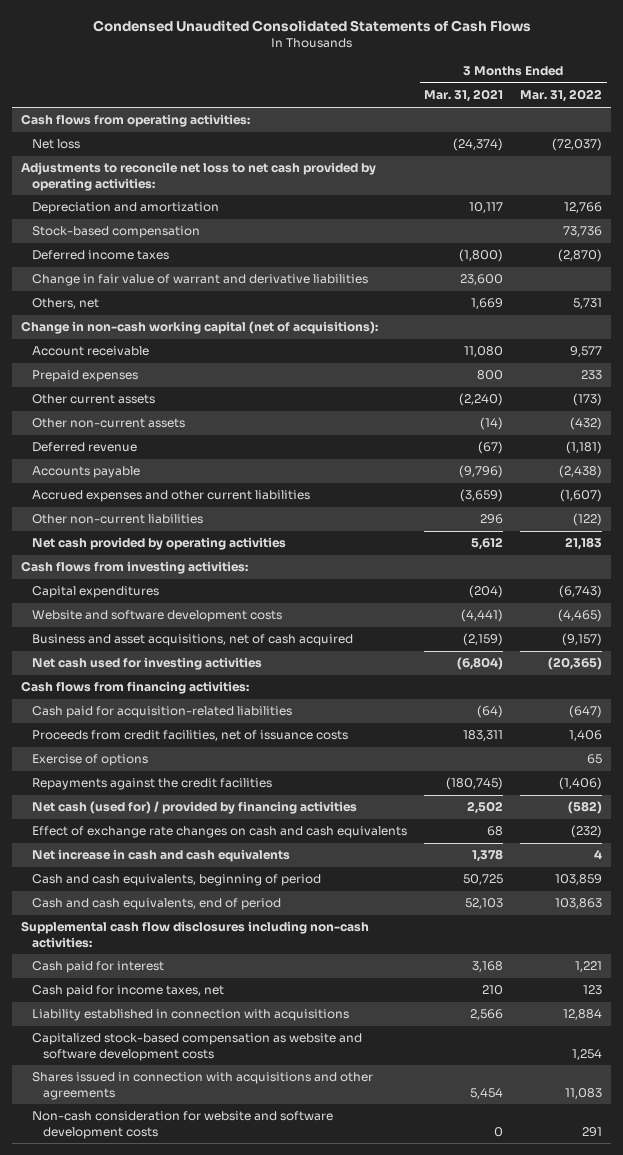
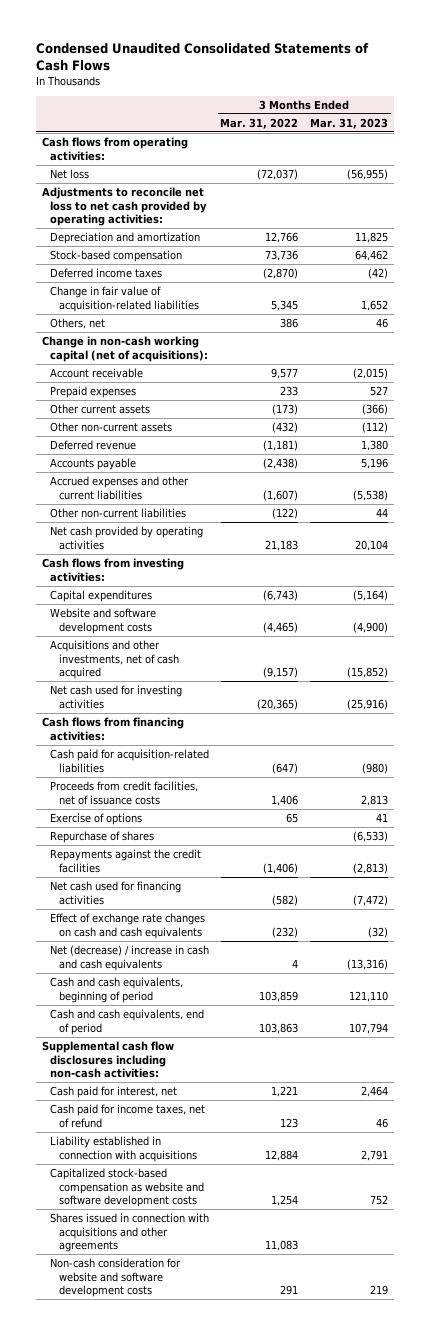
- | 3 Months Ended Mar. 31, 2021 | 3 Months Ended Mar. 31, 2022
+ | 3 Months Ended Mar. 31, 2022 | 3 Months Ended Mar. 31, 2023
- Change in fair value of warrant and derivative liabilities | 23,600 |
- Others, net | 1,669 | 5,731
+ Change in fair value of acquisition-related liabilities | 5,345 | 1,652
+ Others, net | 386 | 46
- Business and asset acquisitions, net of cash acquired | (2,159) | (9,157)
+ Acquisitions and other investments, net of cash acquired | (9,157) | (15,852)
+ Repurchase of shares | | (6,533)
- Net cash (used for) / provided by financing activities | 2,502 | (582)
+ Net cash used for financing activities | (582) | (7,472)
- Net increase in cash and cash equivalents | 1,378 | 4
+ Net (decrease) / increase in cash and cash equivalents | 4 | (13,316)
- Cash paid for interest | 3,168 | 1,221
- Cash paid for income taxes, net | 210 | 123
+ Cash paid for interest, net | 1,221 | 2,464
+ Cash paid for income taxes, net of refund | 123 | 46

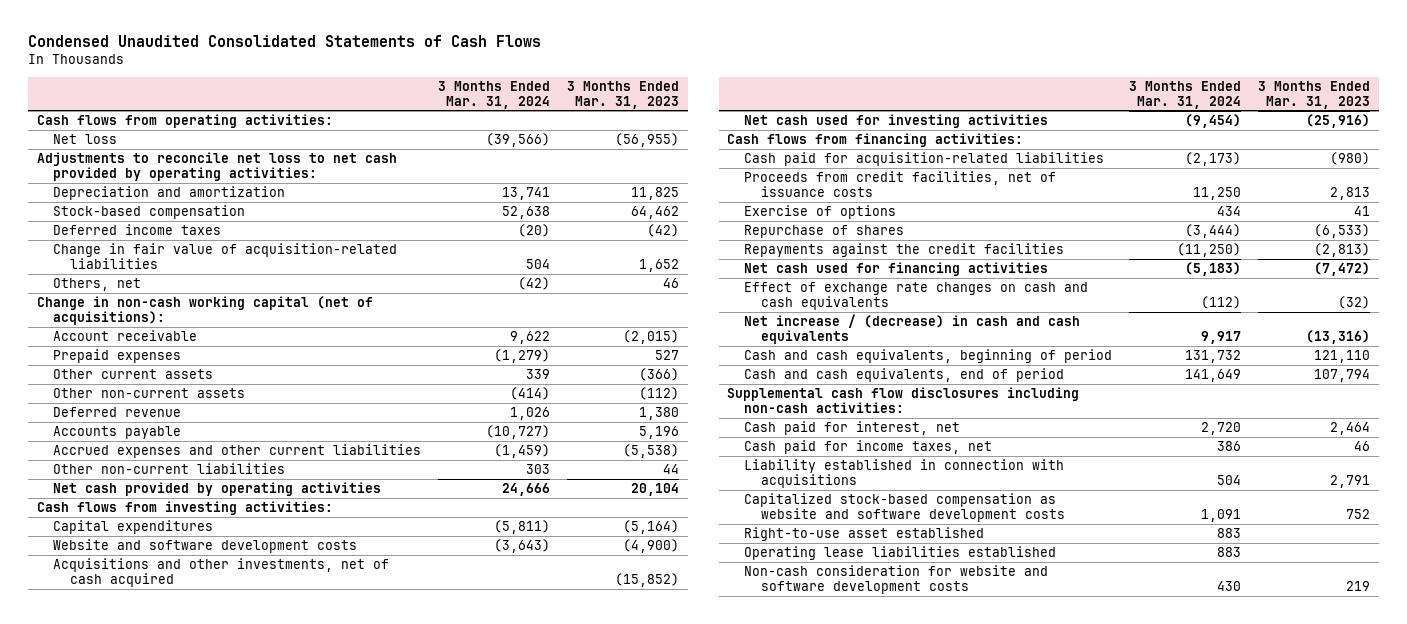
- | 3 Months Ended Mar. 31, 2022 | 3 Months Ended Mar. 31, 2023
+ | 3 Months Ended Mar. 31, 2024 | 3 Months Ended Mar. 31, 2023
- Net (decrease) / increase in cash and cash equivalents | 4 | (13,316)
+ Net increase / (decrease) in cash and cash equivalents | 9,917 | (13,316)
- Cash paid for income taxes, net of refund | 123 | 46
+ Cash paid for income taxes, net | 386 | 46
- Shares issued in connection with acquisitions and other agreements | 11,083 |
+ Right-to-use asset established | 883 |
+ Operating lease liabilities established | 883 |

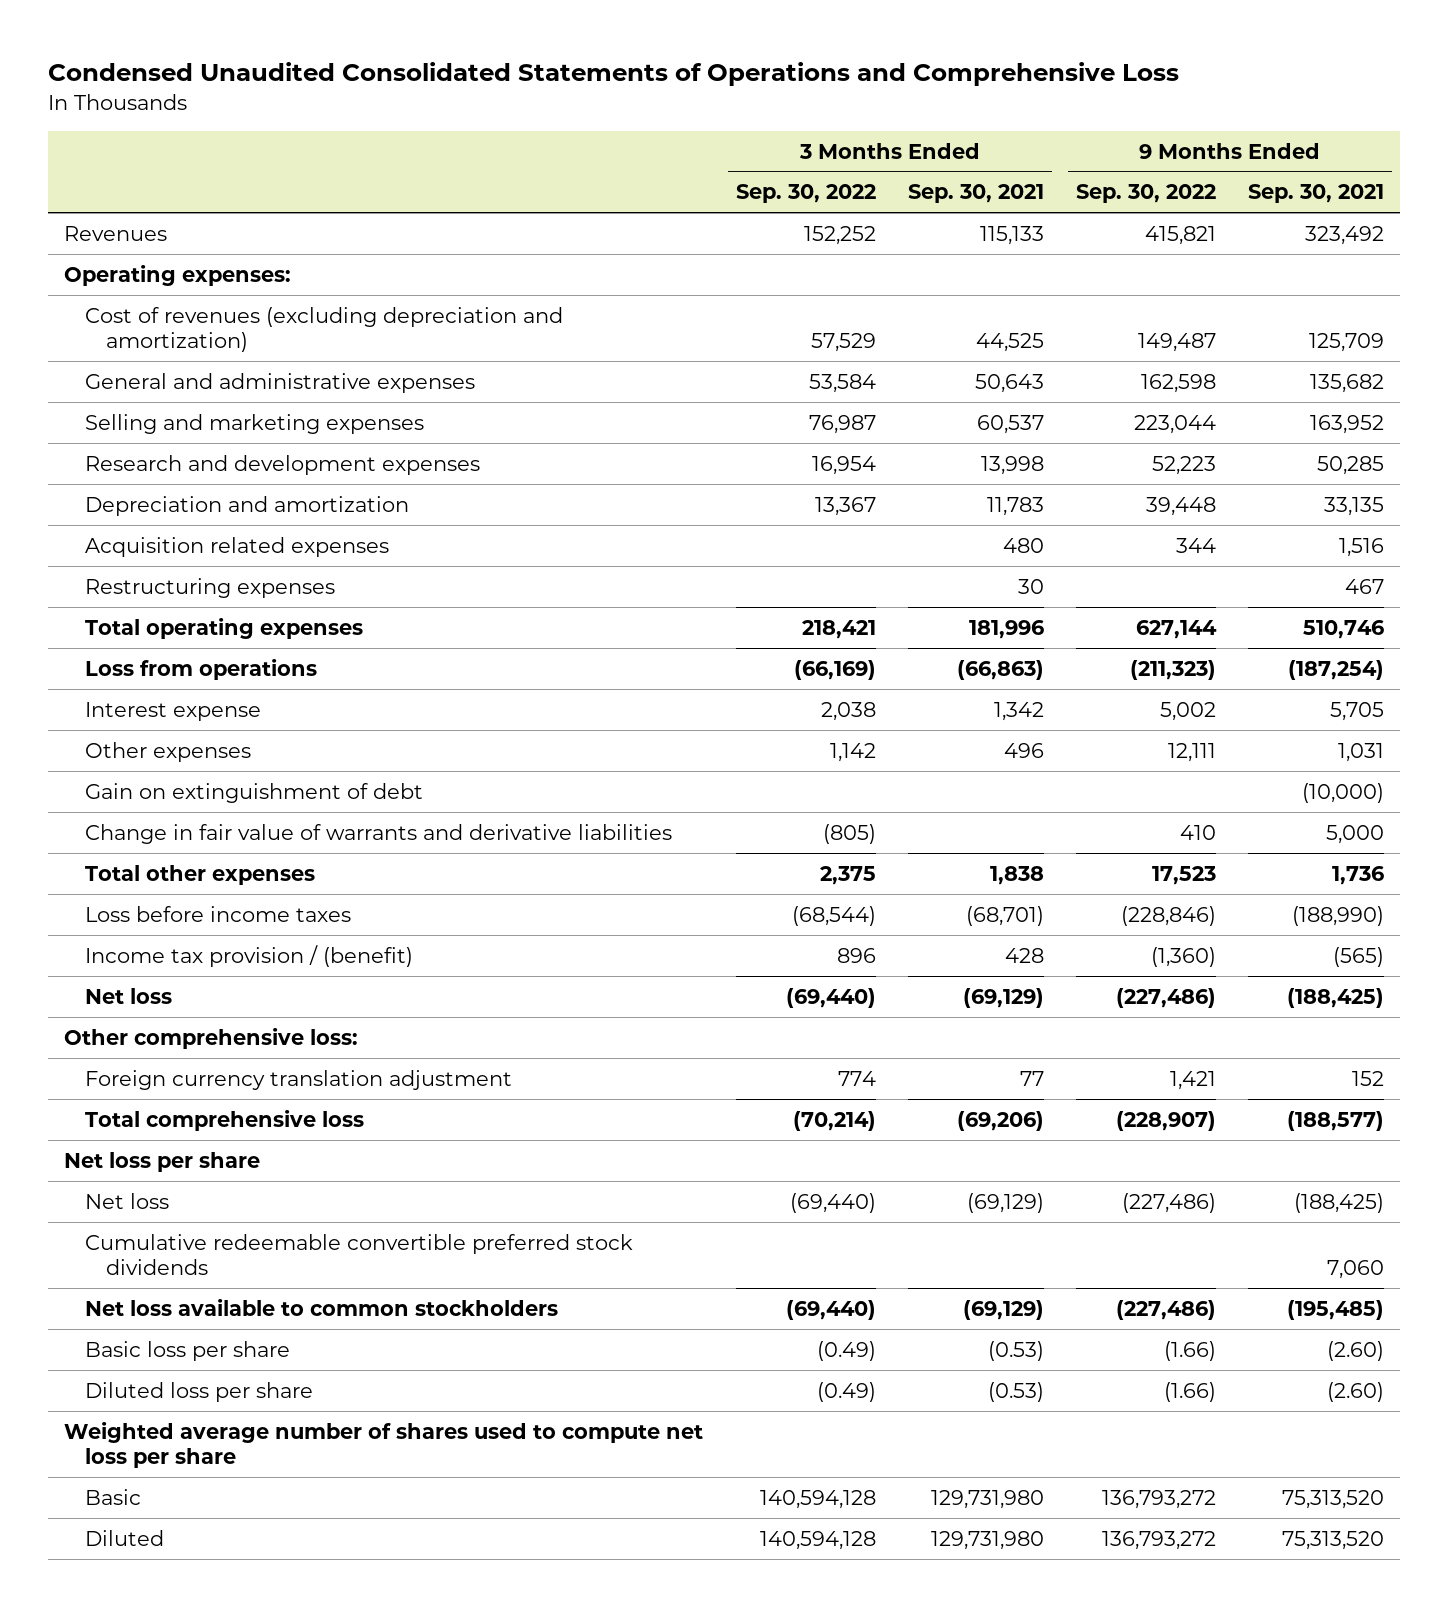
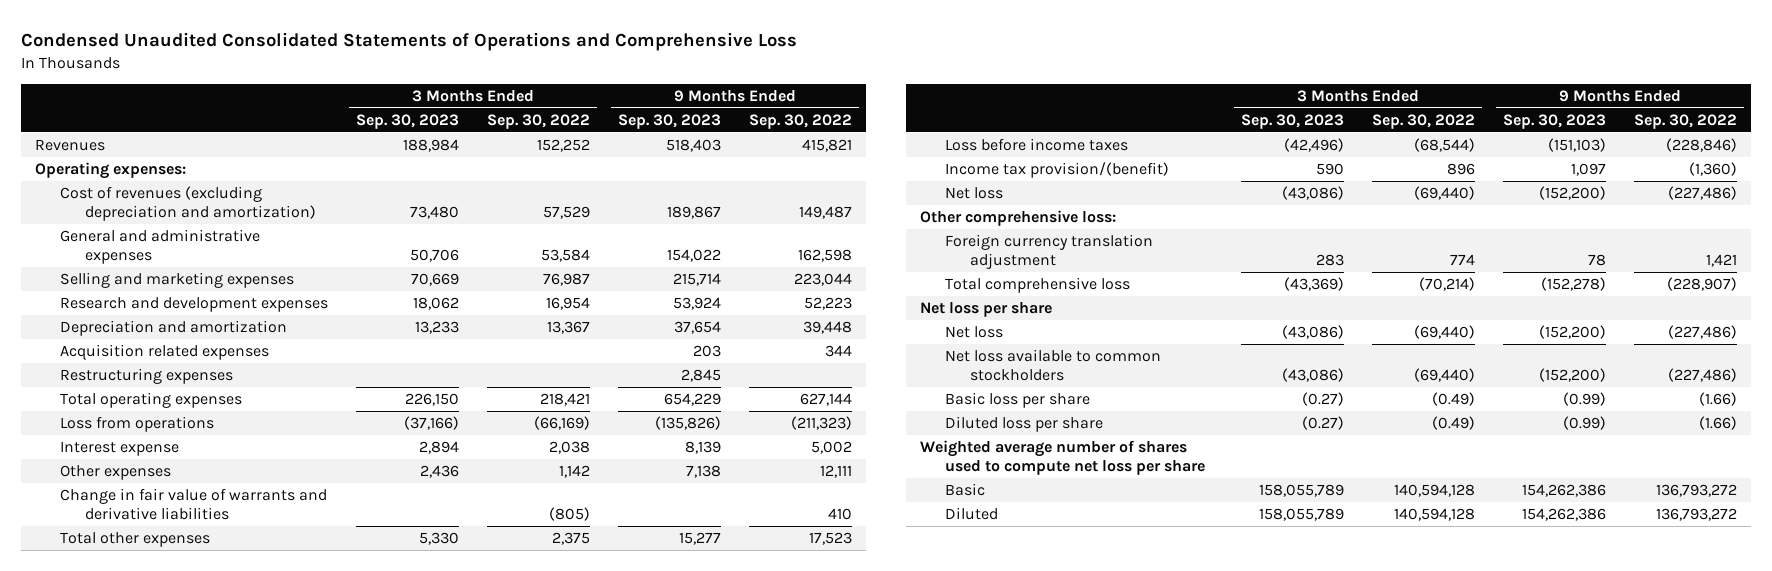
- | 3 Months Ended Sep. 30, 2022 | 3 Months Ended Sep. 30, 2021 | 9 Months Ended Sep. 30, 2022 | 9 Months Ended Sep. 30, 2021
+ | 3 Months Ended Sep. 30, 2023 | 3 Months Ended Sep. 30, 2022 | 9 Months Ended Sep. 30, 2023 | 9 Months Ended Sep. 30, 2022
- Gain on extinguishment of debt | | | | (10,000)
- Income tax provision / (benefit) | 896 | 428 | (1,360) | (565)
+ Income tax provision/(benefit) | 590 | 896 | 1,097 | (1,360)
- Cumulative redeemable convertible preferred stock dividends | | | | 7,060

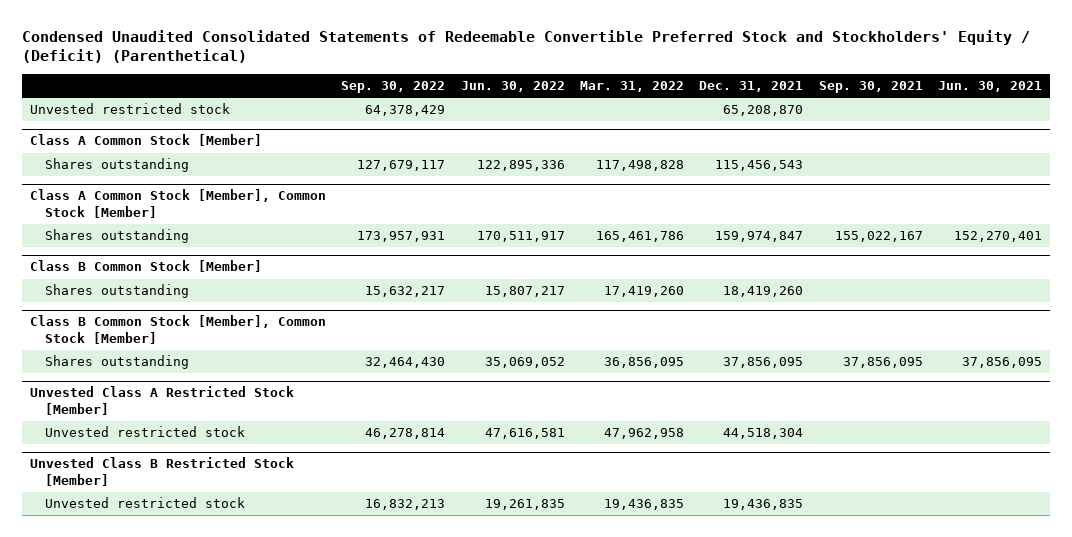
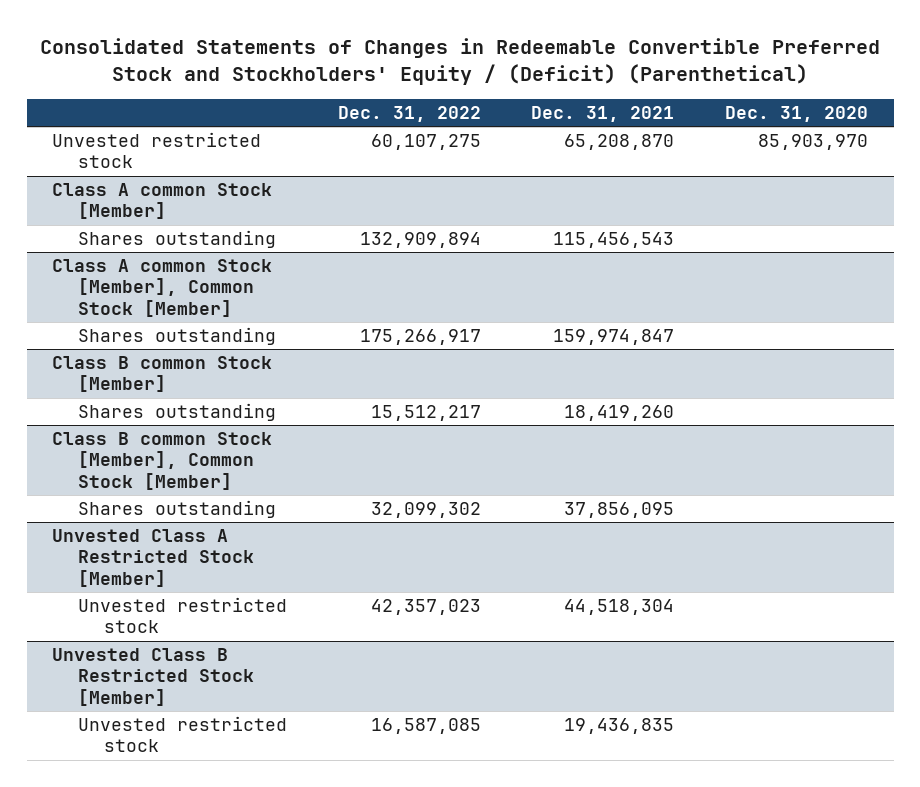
- Condensed Unaudited Consolidated Statements of Redeemable Convertible Preferred Stock and Stockholders' Equity / (Deficit) (Parenthetical)
+ Consolidated Statements of Changes in Redeemable Convertible Preferred Stock and Stockholders' Equity / (Deficit) (Parenthetical)
- | Sep. 30, 2022 | Jun. 30, 2022 | Mar. 31, 2022 | Dec. 31, 2021 | Sep. 30, 2021 | Jun. 30, 2021
+ | Dec. 31, 2022 | Dec. 31, 2021 | Dec. 31, 2020
- Class A Common Stock [Member]
+ Class A common Stock [Member]
- Class A Common Stock [Member], Common Stock [Member]
+ Class A common Stock [Member], Common Stock [Member]
- Class B Common Stock [Member]
+ Class B common Stock [Member]
- Class B Common Stock [Member], Common Stock [Member]
+ Class B common Stock [Member], Common Stock [Member]

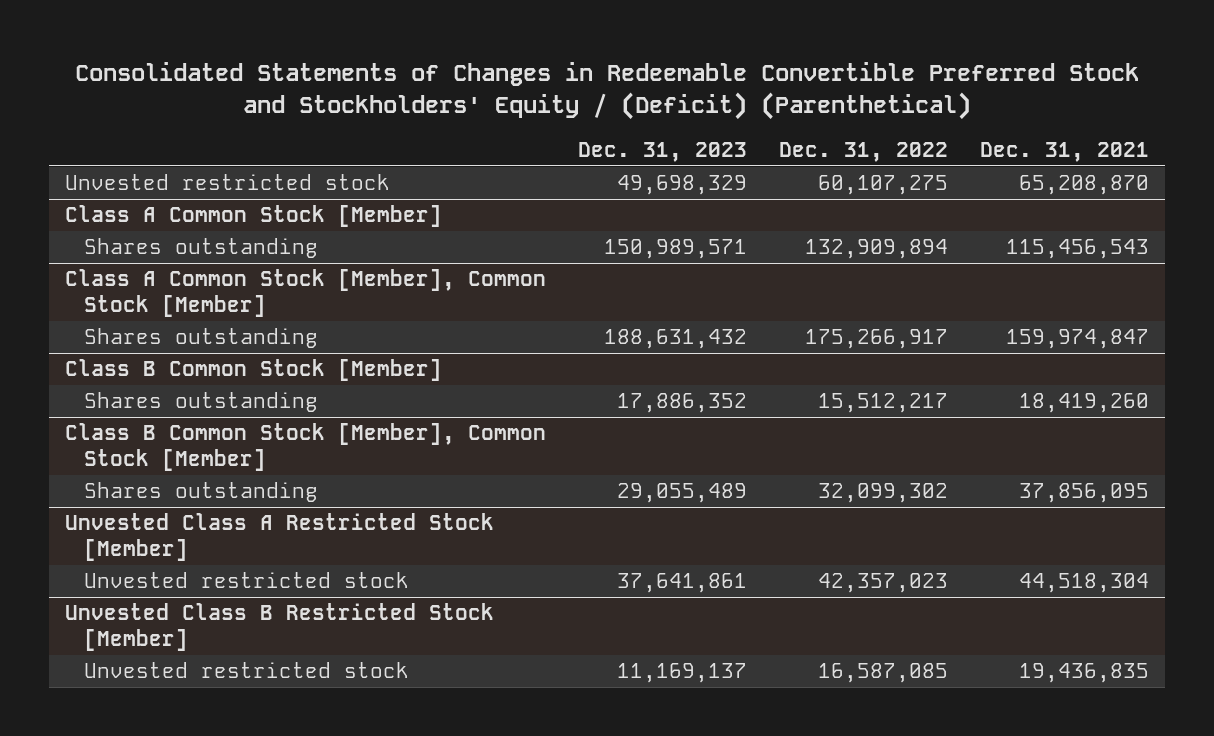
- | Dec. 31, 2022 | Dec. 31, 2021 | Dec. 31, 2020
+ | Dec. 31, 2023 | Dec. 31, 2022 | Dec. 31, 2021
- Class A common Stock [Member]
+ Class A Common Stock [Member]
- Class A common Stock [Member], Common Stock [Member]
+ Class A Common Stock [Member], Common Stock [Member]
- Class B common Stock [Member]
+ Class B Common Stock [Member]
- Class B common Stock [Member], Common Stock [Member]
+ Class B Common Stock [Member], Common Stock [Member]

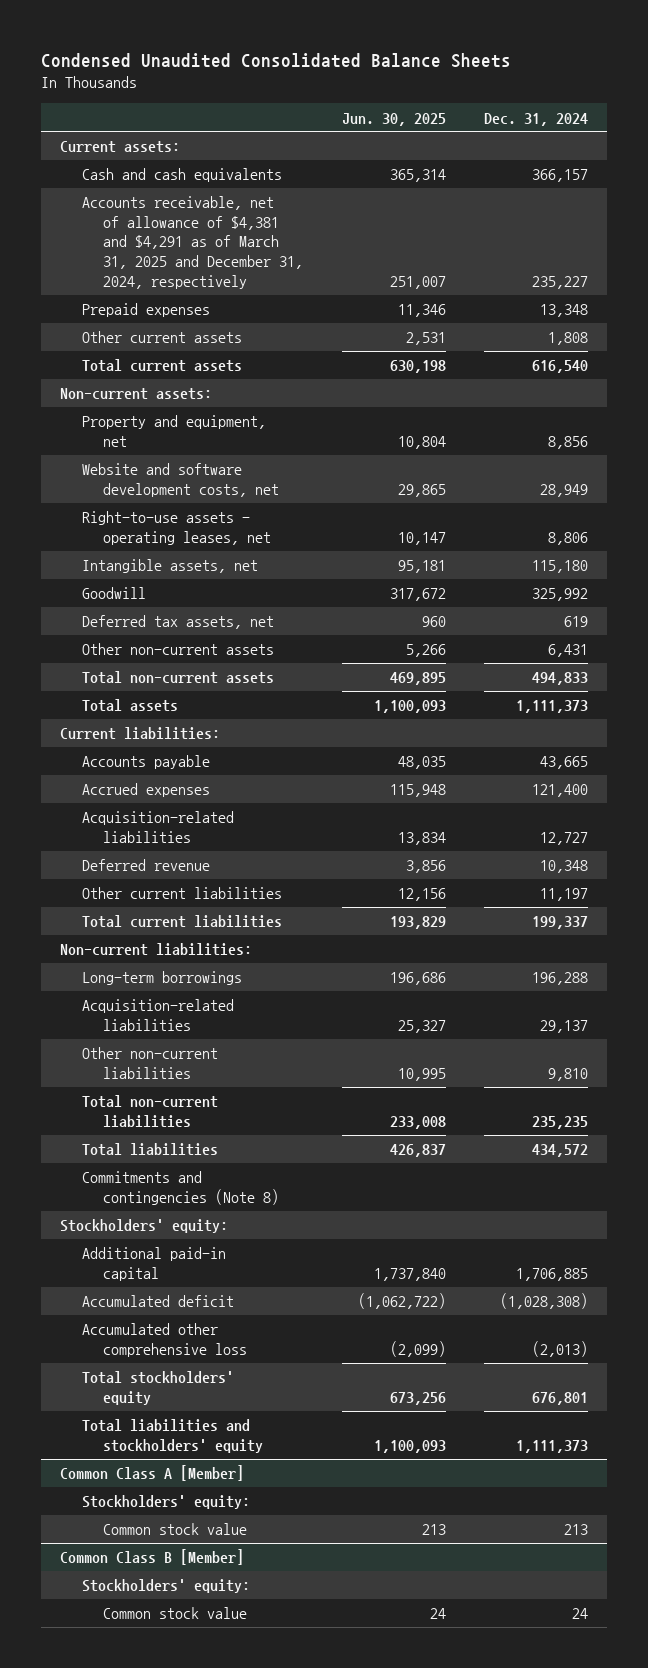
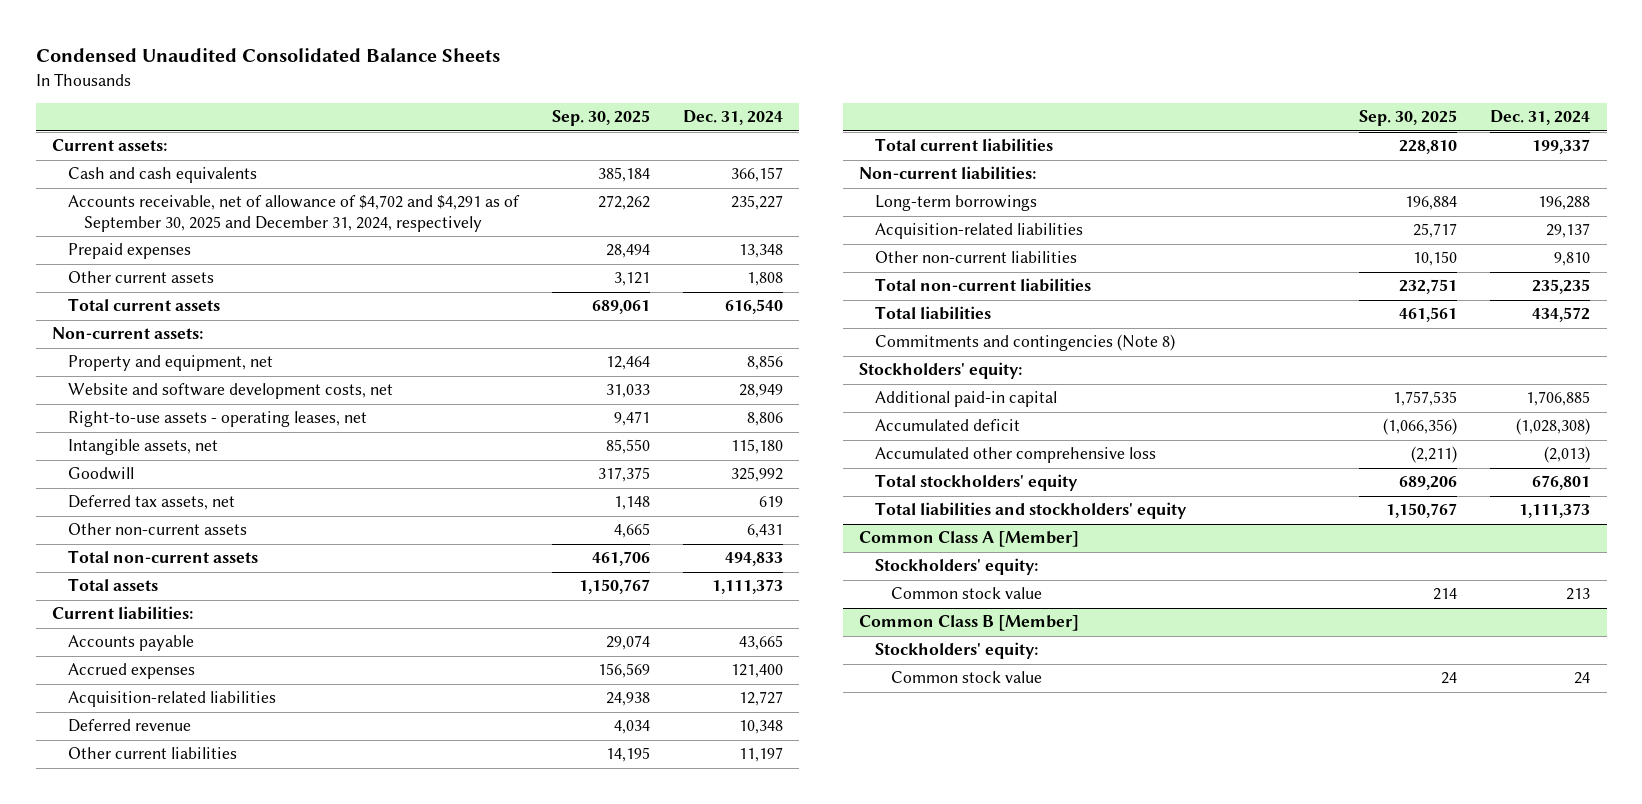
- | Jun. 30, 2025 | Dec. 31, 2024
+ | Sep. 30, 2025 | Dec. 31, 2024
- Accounts receivable, net of allowance of $4,381 and $4,291 as of March 31, 2025 and December 31, 2024, respectively | 251,007 | 235,227
+ Accounts receivable, net of allowance of $4,702 and $4,291 as of September 30, 2025 and December 31, 2024, respectively | 272,262 | 235,227

